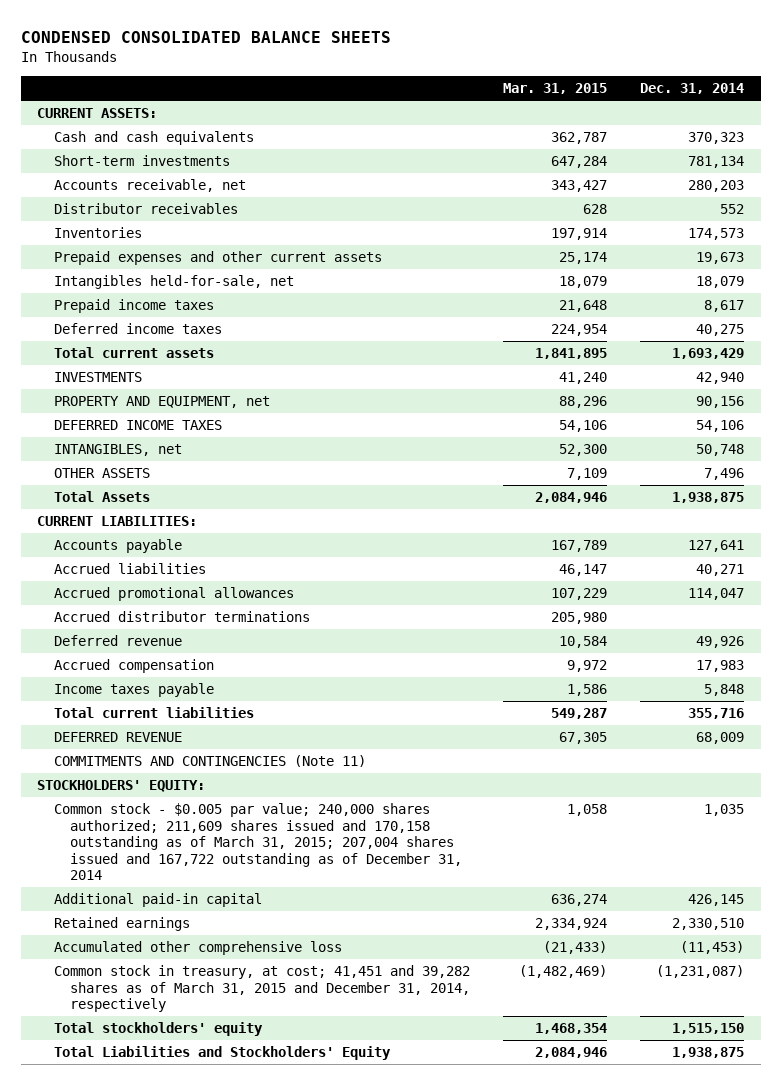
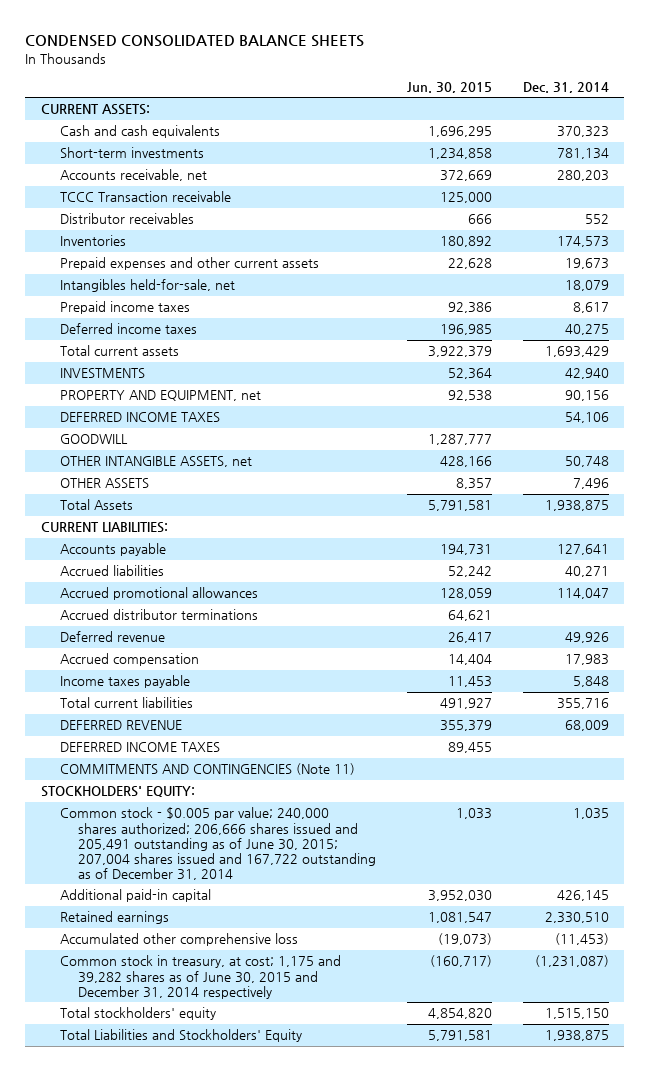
- | Mar. 31, 2015 | Dec. 31, 2014
+ | Jun. 30, 2015 | Dec. 31, 2014
+ TCCC Transaction receivable | 125,000 |
- INTANGIBLES, net | 52,300 | 50,748
+ GOODWILL | 1,287,777 |
+ OTHER INTANGIBLE ASSETS, net | 428,166 | 50,748
+ DEFERRED INCOME TAXES | 89,455 |
- Common stock - $0.005 par value; 240,000 shares authorized; 211,609 shares issued and 170,158 outstanding as of March 31, 2015; 207,004 shares issued and 167,722 outstanding as of December 31, 2014 | 1,058 | 1,035
+ Common stock - $0.005 par value; 240,000 shares authorized; 206,666 shares issued and 205,491 outstanding as of June 30, 2015; 207,004 shares issued and 167,722 outstanding as of December 31, 2014 | 1,033 | 1,035
- Common stock in treasury, at cost; 41,451 and 39,282 shares as of March 31, 2015 and December 31, 2014, respectively | (1,482,469) | (1,231,087)
+ Common stock in treasury, at cost; 1,175 and 39,282 shares as of June 30, 2015 and December 31, 2014 respectively | (160,717) | (1,231,087)

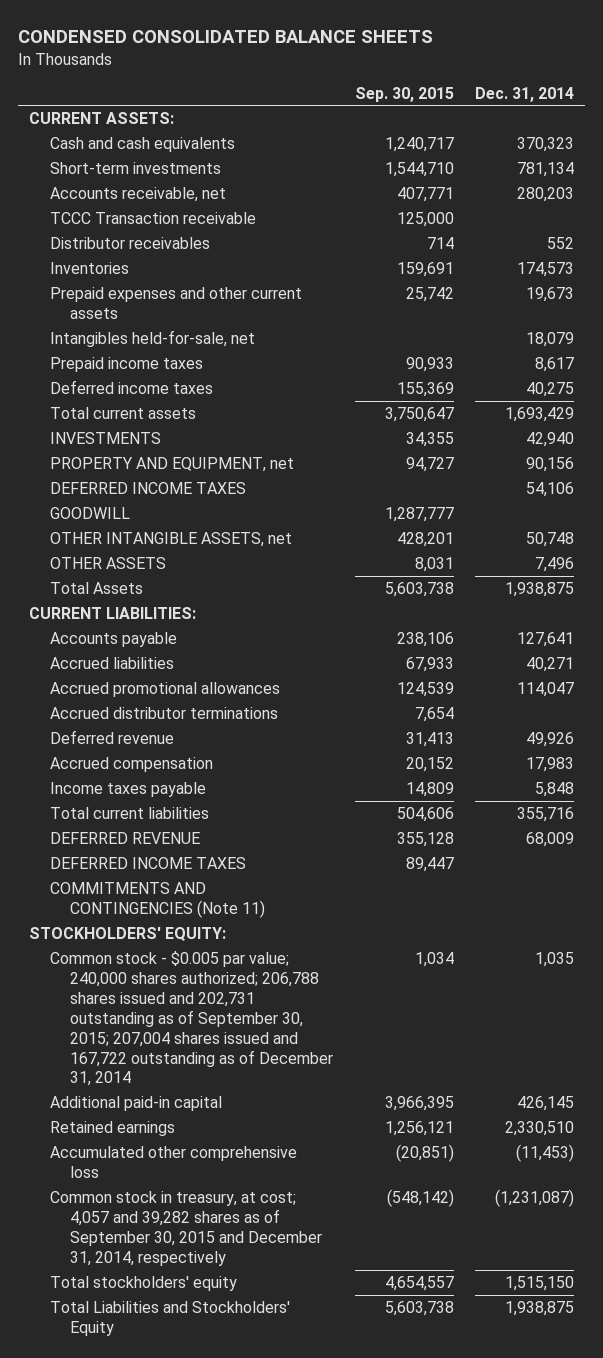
- | Jun. 30, 2015 | Dec. 31, 2014
+ | Sep. 30, 2015 | Dec. 31, 2014
- Common stock - $0.005 par value; 240,000 shares authorized; 206,666 shares issued and 205,491 outstanding as of June 30, 2015; 207,004 shares issued and 167,722 outstanding as of December 31, 2014 | 1,033 | 1,035
+ Common stock - $0.005 par value; 240,000 shares authorized; 206,788 shares issued and 202,731 outstanding as of September 30, 2015; 207,004 shares issued and 167,722 outstanding as of December 31, 2014 | 1,034 | 1,035
- Common stock in treasury, at cost; 1,175 and 39,282 shares as of June 30, 2015 and December 31, 2014 respectively | (160,717) | (1,231,087)
+ Common stock in treasury, at cost; 4,057 and 39,282 shares as of September 30, 2015 and December 31, 2014, respectively | (548,142) | (1,231,087)

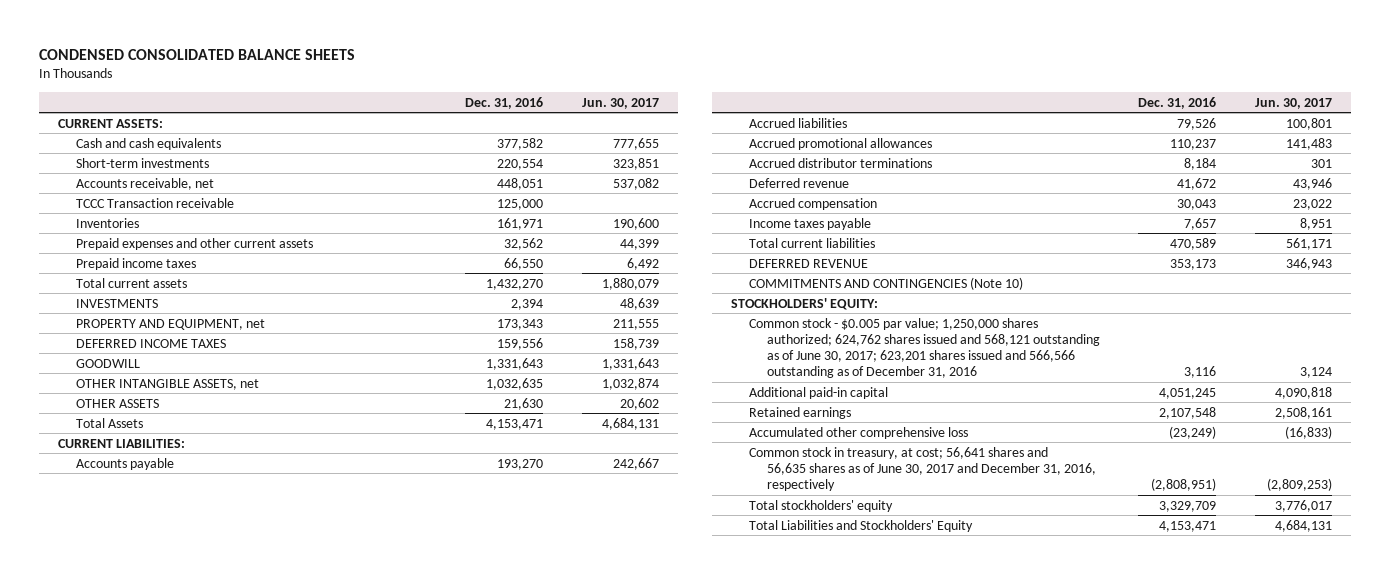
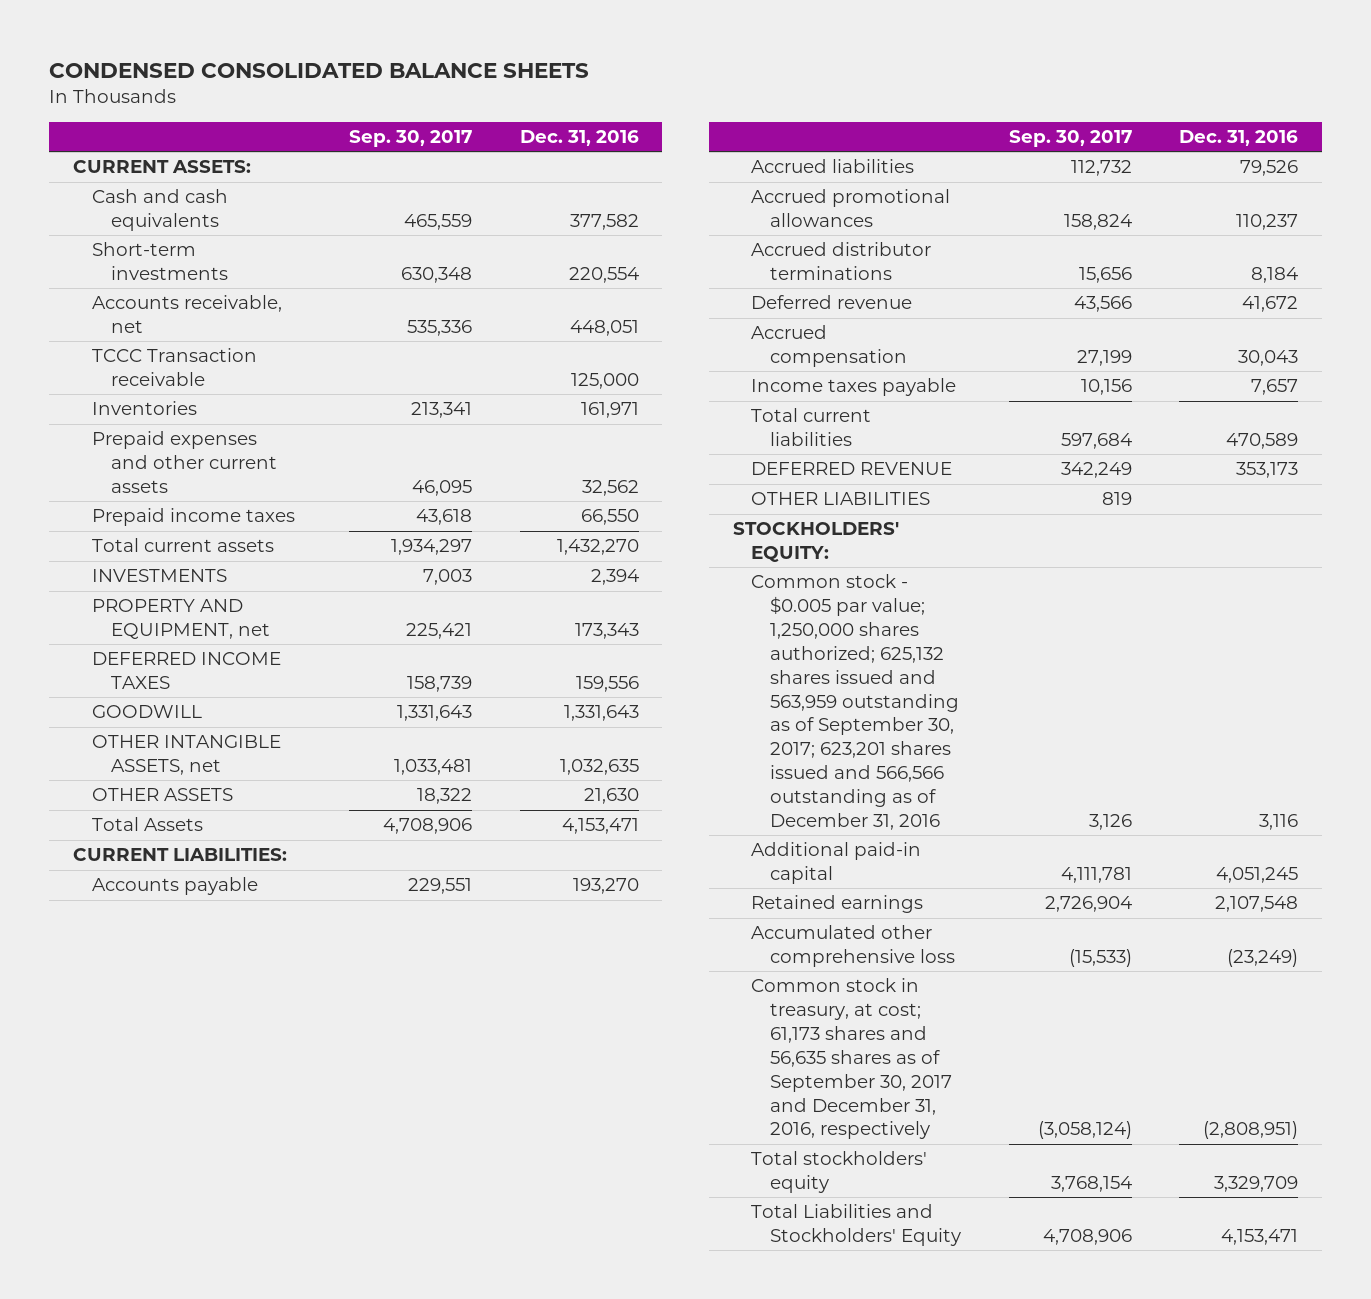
- | Dec. 31, 2016 | Jun. 30, 2017
+ | Sep. 30, 2017 | Dec. 31, 2016
- COMMITMENTS AND CONTINGENCIES (Note 10)
+ OTHER LIABILITIES | 819 |
- Common stock - $0.005 par value; 1,250,000 shares authorized; 624,762 shares issued and 568,121 outstanding as of June 30, 2017; 623,201 shares issued and 566,566 outstanding as of December 31, 2016 | 3,116 | 3,124
+ Common stock - $0.005 par value; 1,250,000 shares authorized; 625,132 shares issued and 563,959 outstanding as of September 30, 2017; 623,201 shares issued and 566,566 outstanding as of December 31, 2016 | 3,126 | 3,116
- Common stock in treasury, at cost; 56,641 shares and 56,635 shares as of June 30, 2017 and December 31, 2016, respectively | (2,808,951) | (2,809,253)
+ Common stock in treasury, at cost; 61,173 shares and 56,635 shares as of September 30, 2017 and December 31, 2016, respectively | (3,058,124) | (2,808,951)

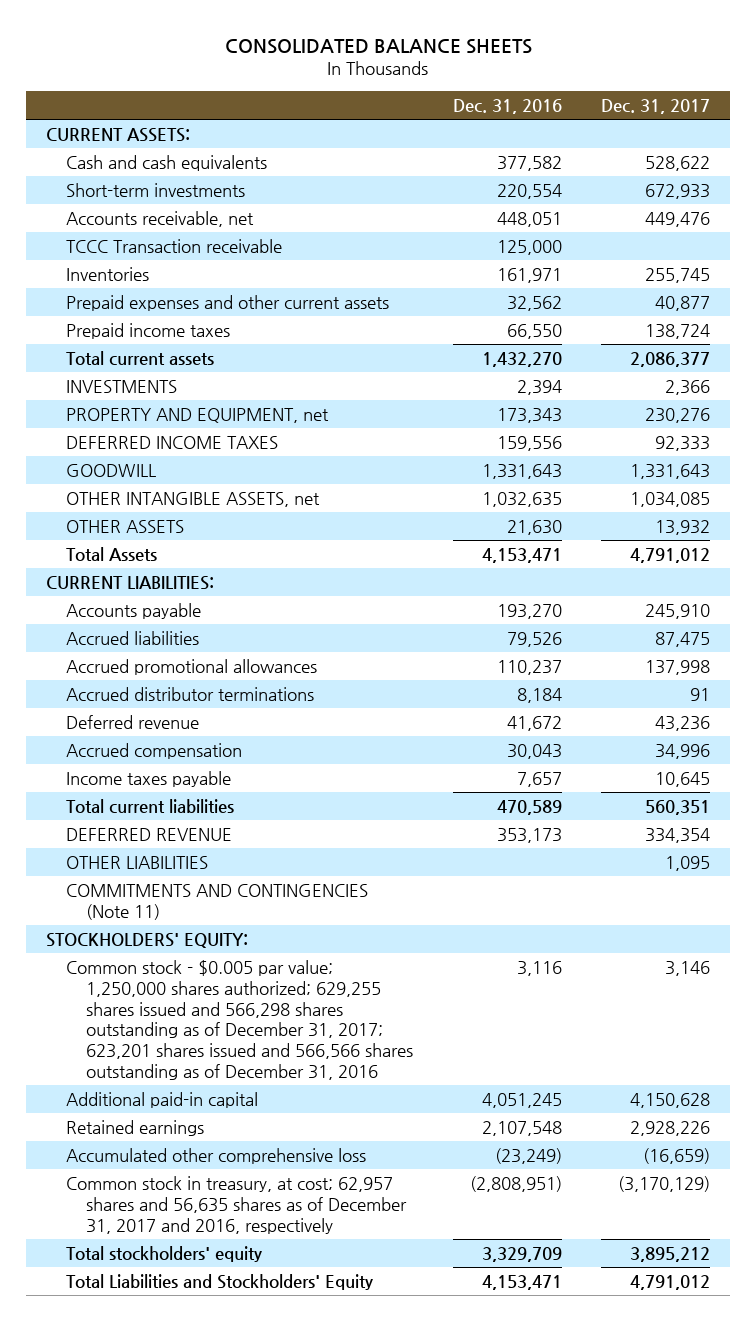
- CONDENSED CONSOLIDATED BALANCE SHEETS
+ CONSOLIDATED BALANCE SHEETS
- | Sep. 30, 2017 | Dec. 31, 2016
+ | Dec. 31, 2016 | Dec. 31, 2017
+ COMMITMENTS AND CONTINGENCIES (Note 11)
- Common stock - $0.005 par value; 1,250,000 shares authorized; 625,132 shares issued and 563,959 outstanding as of September 30, 2017; 623,201 shares issued and 566,566 outstanding as of December 31, 2016 | 3,126 | 3,116
+ Common stock - $0.005 par value; 1,250,000 shares authorized; 629,255 shares issued and 566,298 shares outstanding as of December 31, 2017; 623,201 shares issued and 566,566 shares outstanding as of December 31, 2016 | 3,116 | 3,146
- Common stock in treasury, at cost; 61,173 shares and 56,635 shares as of September 30, 2017 and December 31, 2016, respectively | (3,058,124) | (2,808,951)
+ Common stock in treasury, at cost; 62,957 shares and 56,635 shares as of December 31, 2017 and 2016, respectively | (2,808,951) | (3,170,129)

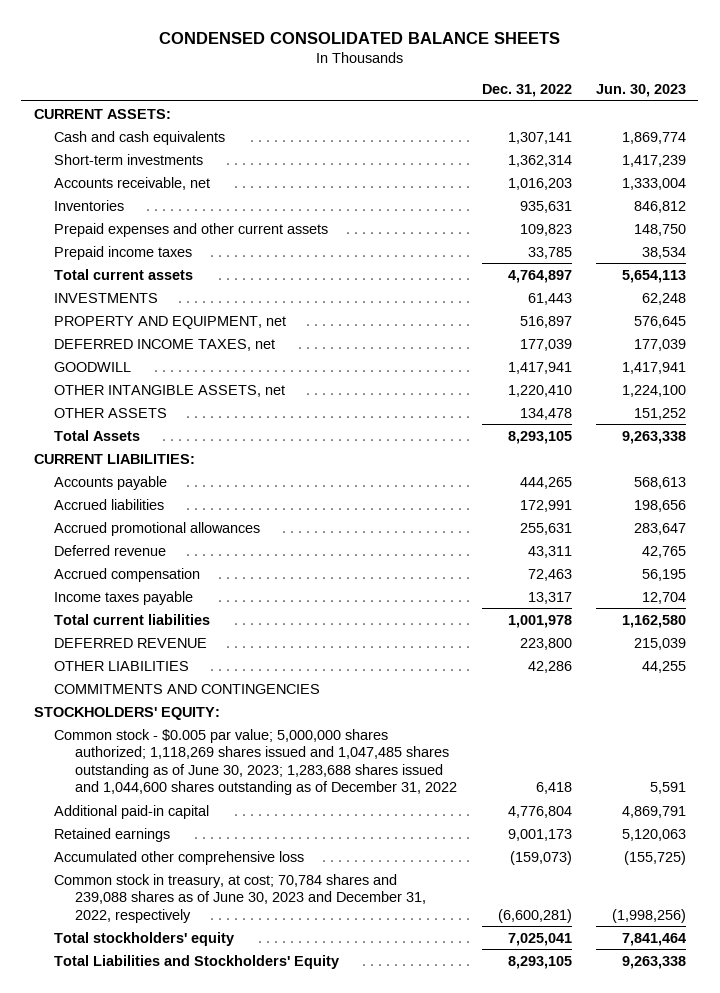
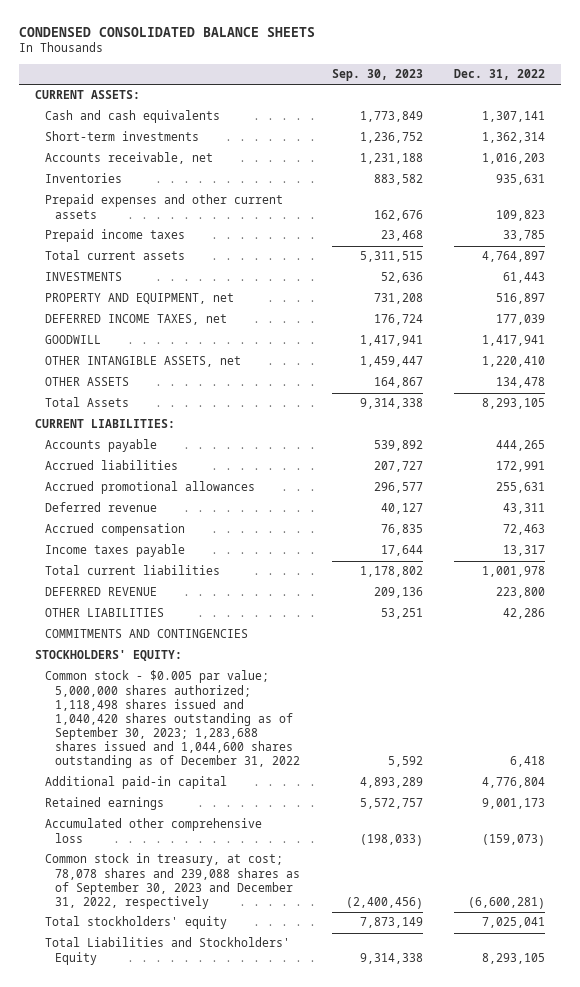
- | Dec. 31, 2022 | Jun. 30, 2023
+ | Sep. 30, 2023 | Dec. 31, 2022
- Common stock - $0.005 par value; 5,000,000 shares authorized; 1,118,269 shares issued and 1,047,485 shares outstanding as of June 30, 2023; 1,283,688 shares issued and 1,044,600 shares outstanding as of December 31, 2022 | 6,418 | 5,591
+ Common stock - $0.005 par value; 5,000,000 shares authorized; 1,118,498 shares issued and 1,040,420 shares outstanding as of September 30, 2023; 1,283,688 shares issued and 1,044,600 shares outstanding as of December 31, 2022 | 5,592 | 6,418
- Common stock in treasury, at cost; 70,784 shares and 239,088 shares as of June 30, 2023 and December 31, 2022, respectively | (6,600,281) | (1,998,256)
+ Common stock in treasury, at cost; 78,078 shares and 239,088 shares as of September 30, 2023 and December 31, 2022, respectively | (2,400,456) | (6,600,281)

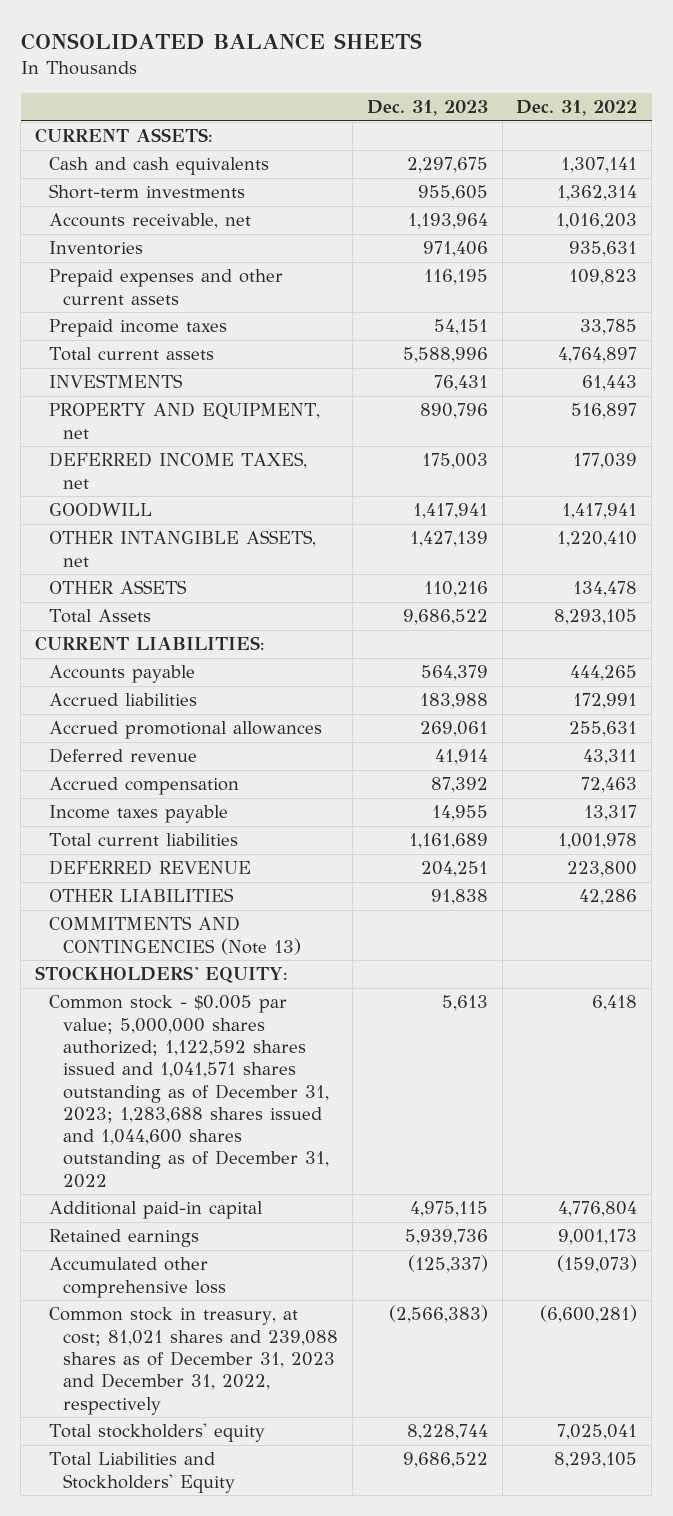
- CONDENSED CONSOLIDATED BALANCE SHEETS
+ CONSOLIDATED BALANCE SHEETS
- | Sep. 30, 2023 | Dec. 31, 2022
+ | Dec. 31, 2023 | Dec. 31, 2022
- COMMITMENTS AND CONTINGENCIES
+ COMMITMENTS AND CONTINGENCIES (Note 13)
- Common stock - $0.005 par value; 5,000,000 shares authorized; 1,118,498 shares issued and 1,040,420 shares outstanding as of September 30, 2023; 1,283,688 shares issued and 1,044,600 shares outstanding as of December 31, 2022 | 5,592 | 6,418
+ Common stock - $0.005 par value; 5,000,000 shares authorized; 1,122,592 shares issued and 1,041,571 shares outstanding as of December 31, 2023; 1,283,688 shares issued and 1,044,600 shares outstanding as of December 31, 2022 | 5,613 | 6,418
- Common stock in treasury, at cost; 78,078 shares and 239,088 shares as of September 30, 2023 and December 31, 2022, respectively | (2,400,456) | (6,600,281)
+ Common stock in treasury, at cost; 81,021 shares and 239,088 shares as of December 31, 2023 and December 31, 2022, respectively | (2,566,383) | (6,600,281)

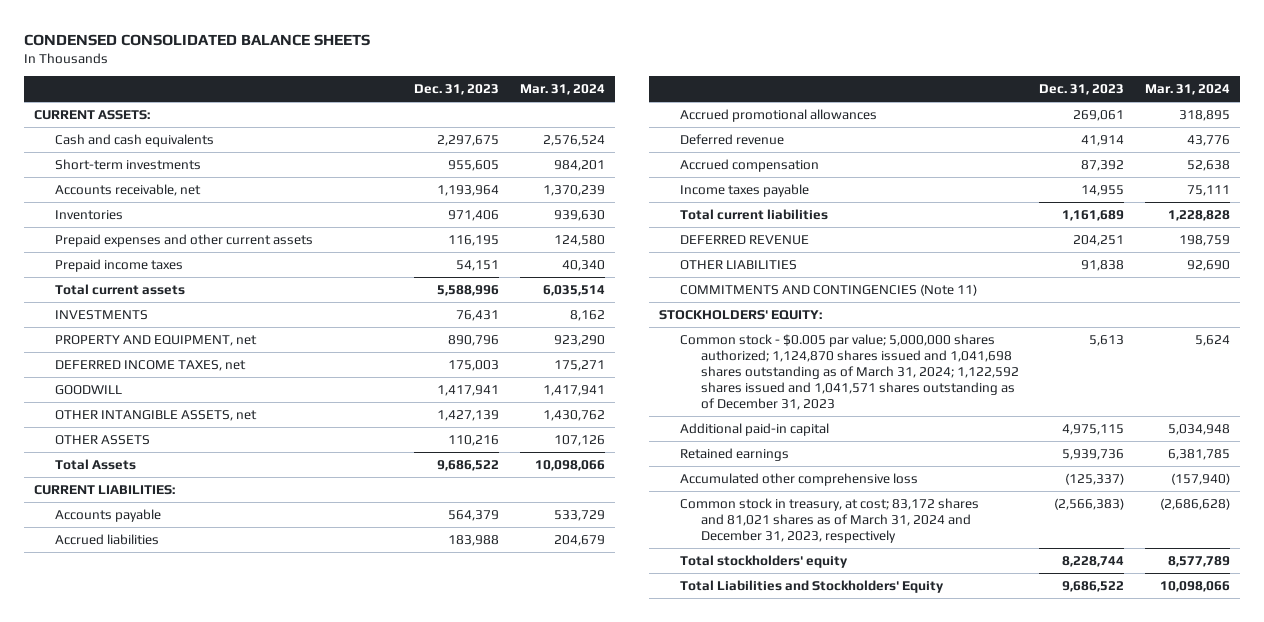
- CONSOLIDATED BALANCE SHEETS
+ CONDENSED CONSOLIDATED BALANCE SHEETS
- | Dec. 31, 2023 | Dec. 31, 2022
+ | Dec. 31, 2023 | Mar. 31, 2024
- COMMITMENTS AND CONTINGENCIES (Note 13)
+ COMMITMENTS AND CONTINGENCIES (Note 11)
- Common stock - $0.005 par value; 5,000,000 shares authorized; 1,122,592 shares issued and 1,041,571 shares outstanding as of December 31, 2023; 1,283,688 shares issued and 1,044,600 shares outstanding as of December 31, 2022 | 5,613 | 6,418
+ Common stock - $0.005 par value; 5,000,000 shares authorized; 1,124,870 shares issued and 1,041,698 shares outstanding as of March 31, 2024; 1,122,592 shares issued and 1,041,571 shares outstanding as of December 31, 2023 | 5,613 | 5,624
- Common stock in treasury, at cost; 81,021 shares and 239,088 shares as of December 31, 2023 and December 31, 2022, respectively | (2,566,383) | (6,600,281)
+ Common stock in treasury, at cost; 83,172 shares and 81,021 shares as of March 31, 2024 and December 31, 2023, respectively | (2,566,383) | (2,686,628)

